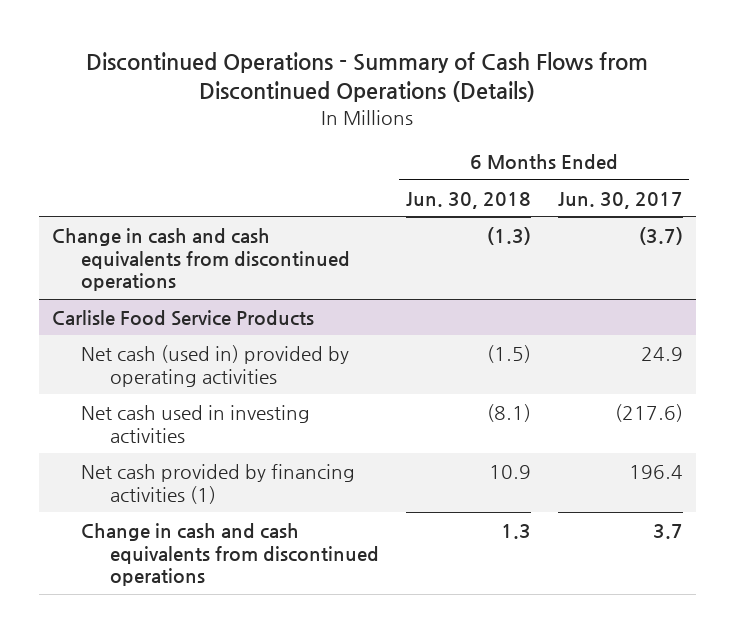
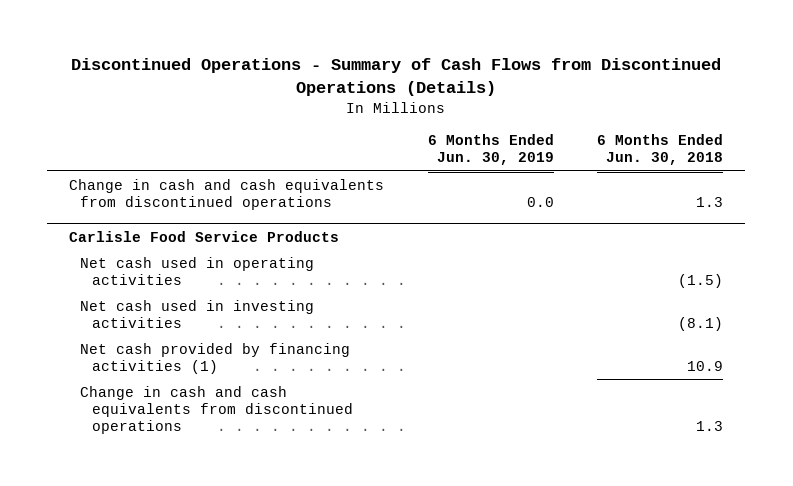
- | 6 Months Ended Jun. 30, 2018 | 6 Months Ended Jun. 30, 2017
+ | 6 Months Ended Jun. 30, 2019 | 6 Months Ended Jun. 30, 2018
- Change in cash and cash equivalents from discontinued operations | (1.3) | (3.7)
+ Change in cash and cash equivalents from discontinued operations | 0.0 | 1.3
@ Carlisle Food Service Products
- Net cash (used in) provided by operating activities | (1.5) | 24.9
+ Net cash used in operating activities | | (1.5)

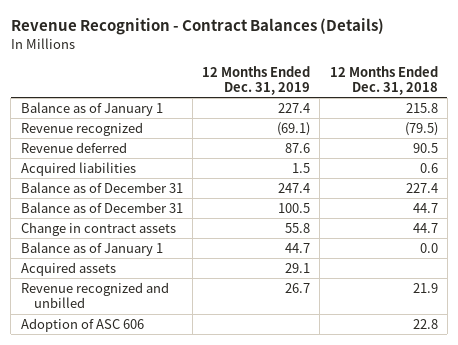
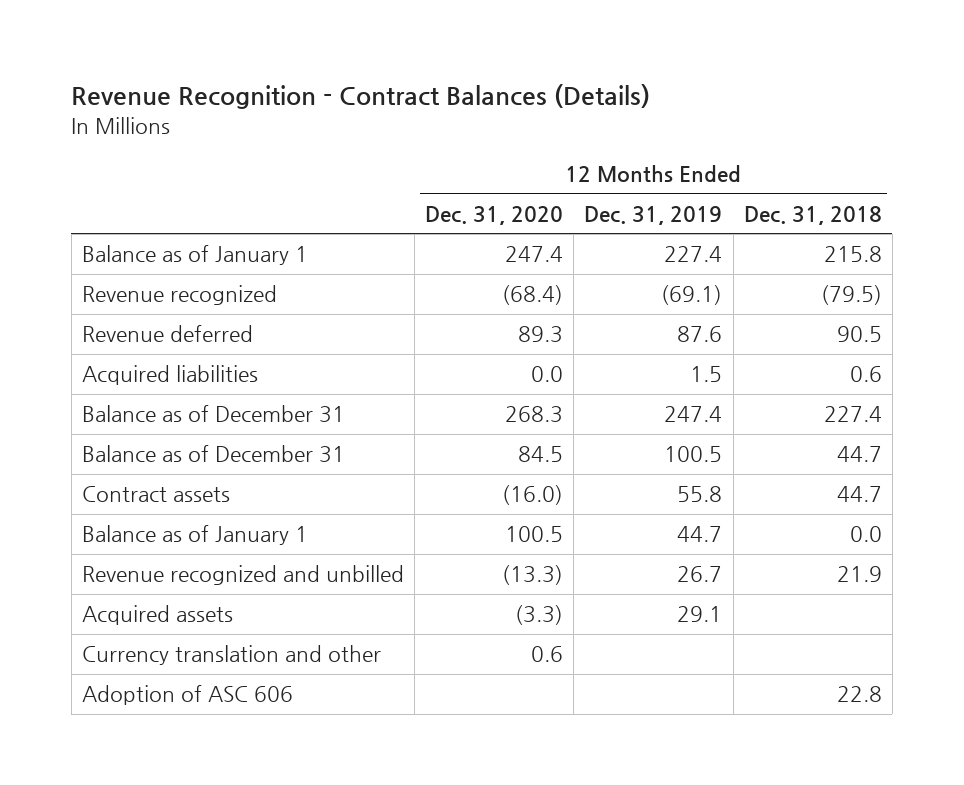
- | 12 Months Ended Dec. 31, 2019 | 12 Months Ended Dec. 31, 2018
+ | 12 Months Ended Dec. 31, 2020 | 12 Months Ended Dec. 31, 2019 | 12 Months Ended Dec. 31, 2018
- Change in contract assets | 55.8 | 44.7
+ Contract assets | (16.0) | 55.8 | 44.7
moved down: Acquired assets | (3.3) | 29.1 |
+ Currency translation and other | 0.6 | |

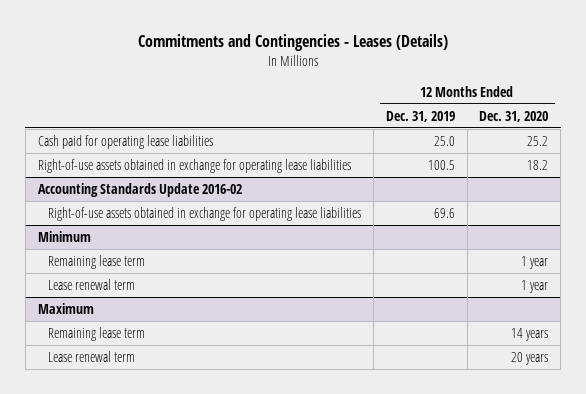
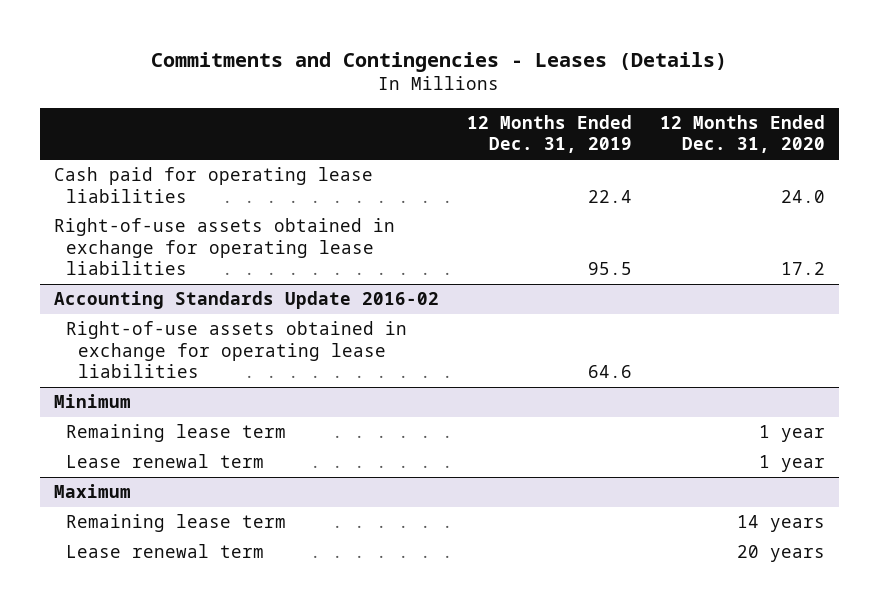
- Cash paid for operating lease liabilities | 25.0 | 25.2
- Right-of-use assets obtained in exchange for operating lease liabilities | 100.5 | 18.2
+ Cash paid for operating lease liabilities | 22.4 | 24.0
+ Right-of-use assets obtained in exchange for operating lease liabilities | 95.5 | 17.2
@ Accounting Standards Update 2016-02
- Right-of-use assets obtained in exchange for operating lease liabilities | 69.6 |
+ Right-of-use assets obtained in exchange for operating lease liabilities | 64.6 |

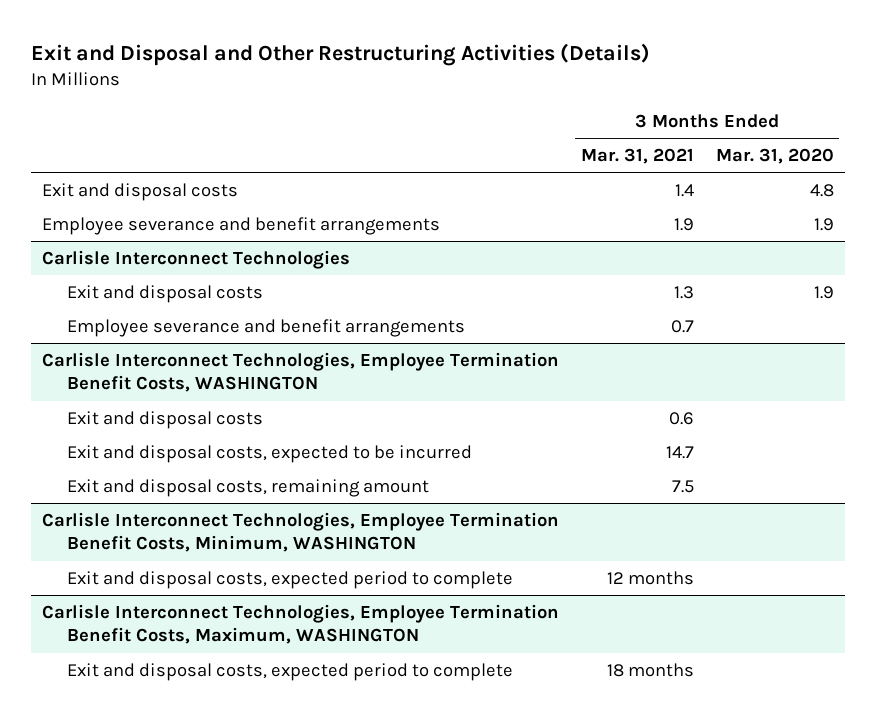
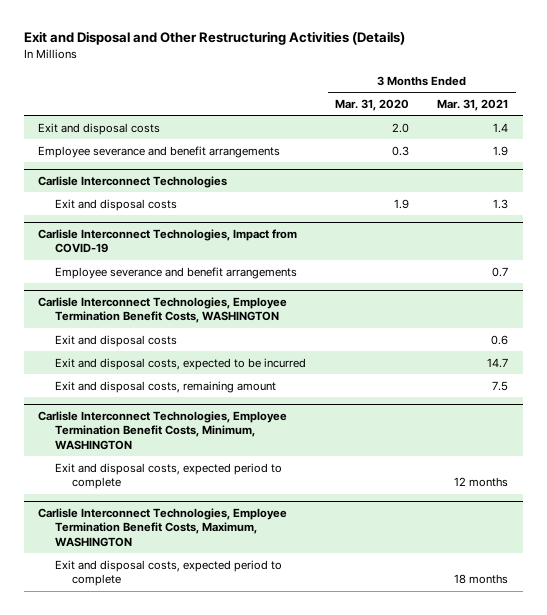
- | 3 Months Ended Mar. 31, 2021 | 3 Months Ended Mar. 31, 2020
+ | 3 Months Ended Mar. 31, 2020 | 3 Months Ended Mar. 31, 2021
- Exit and disposal costs | 1.4 | 4.8
- Employee severance and benefit arrangements | 1.9 | 1.9
+ Exit and disposal costs | 2.0 | 1.4
+ Employee severance and benefit arrangements | 0.3 | 1.9
+ Carlisle Interconnect Technologies, Impact from COVID-19

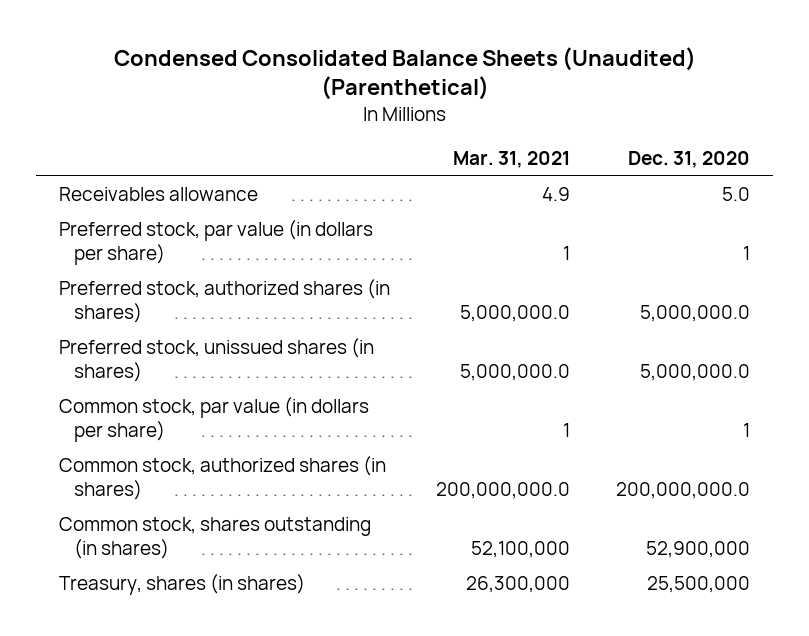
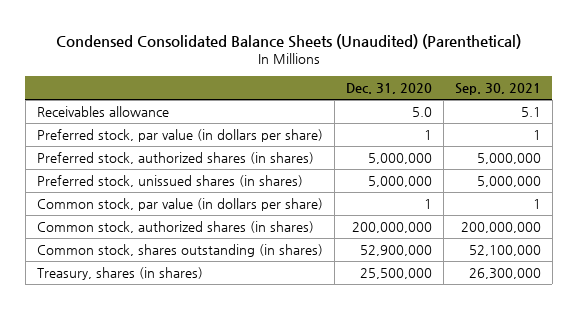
- | Mar. 31, 2021 | Dec. 31, 2020
+ | Dec. 31, 2020 | Sep. 30, 2021
- Preferred stock, authorized shares (in shares) | 5,000,000.0 | 5,000,000.0
- Preferred stock, unissued shares (in shares) | 5,000,000.0 | 5,000,000.0
+ Preferred stock, authorized shares (in shares) | 5,000,000 | 5,000,000
+ Preferred stock, unissued shares (in shares) | 5,000,000 | 5,000,000
- Common stock, authorized shares (in shares) | 200,000,000.0 | 200,000,000.0
+ Common stock, authorized shares (in shares) | 200,000,000 | 200,000,000

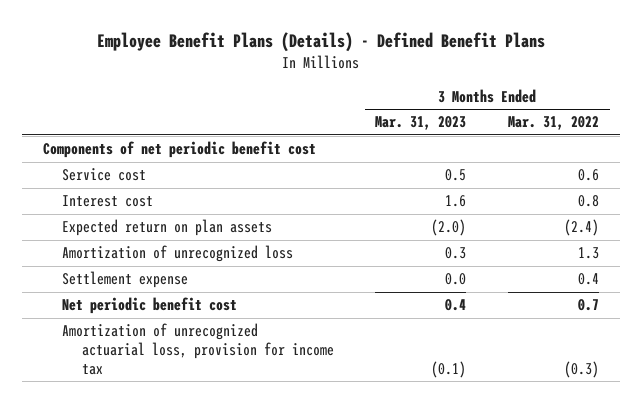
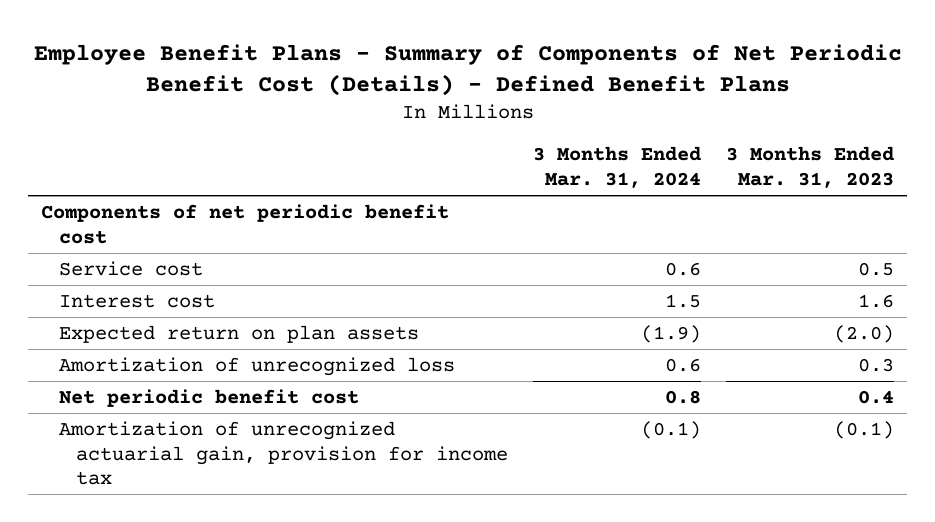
- Employee Benefit Plans (Details) - Defined Benefit Plans
+ Employee Benefit Plans - Summary of Components of Net Periodic Benefit Cost (Details) - Defined Benefit Plans
- | 3 Months Ended Mar. 31, 2023 | 3 Months Ended Mar. 31, 2022
+ | 3 Months Ended Mar. 31, 2024 | 3 Months Ended Mar. 31, 2023
- Settlement expense | 0.0 | 0.4
- Amortization of unrecognized actuarial loss, provision for income tax | (0.1) | (0.3)
+ Amortization of unrecognized actuarial gain, provision for income tax | (0.1) | (0.1)

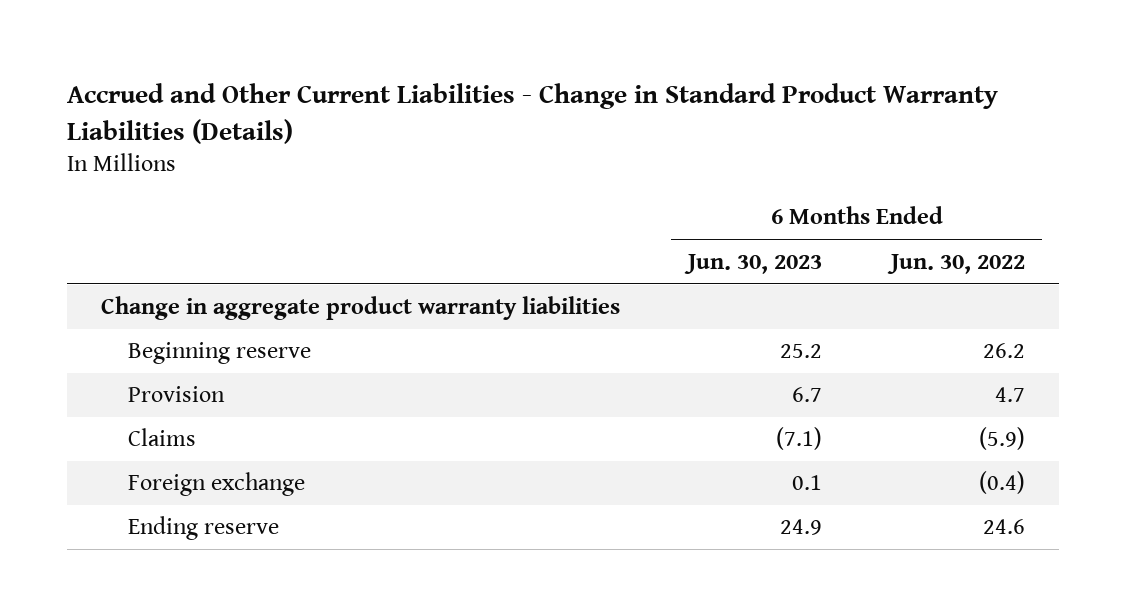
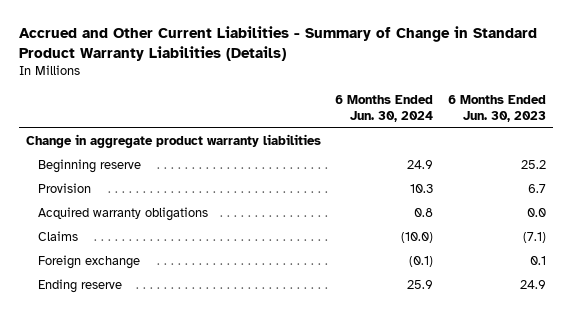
- Accrued and Other Current Liabilities - Change in Standard Product Warranty Liabilities (Details)
+ Accrued and Other Current Liabilities - Summary of Change in Standard Product Warranty Liabilities (Details)
- | 6 Months Ended Jun. 30, 2023 | 6 Months Ended Jun. 30, 2022
+ | 6 Months Ended Jun. 30, 2024 | 6 Months Ended Jun. 30, 2023
+ Acquired warranty obligations | 0.8 | 0.0

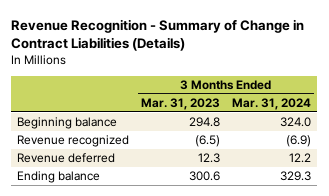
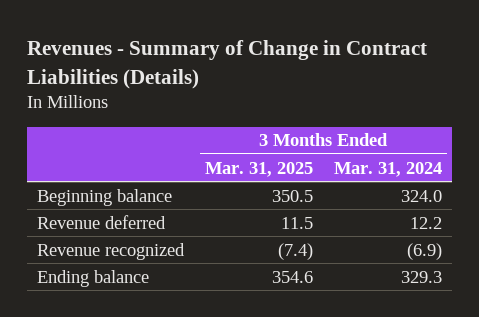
- Revenue Recognition - Summary of Change in Contract Liabilities (Details)
+ Revenues - Summary of Change in Contract Liabilities (Details)
- | 3 Months Ended Mar. 31, 2023 | 3 Months Ended Mar. 31, 2024
+ | 3 Months Ended Mar. 31, 2025 | 3 Months Ended Mar. 31, 2024
moved down: Revenue recognized | (7.4) | (6.9)

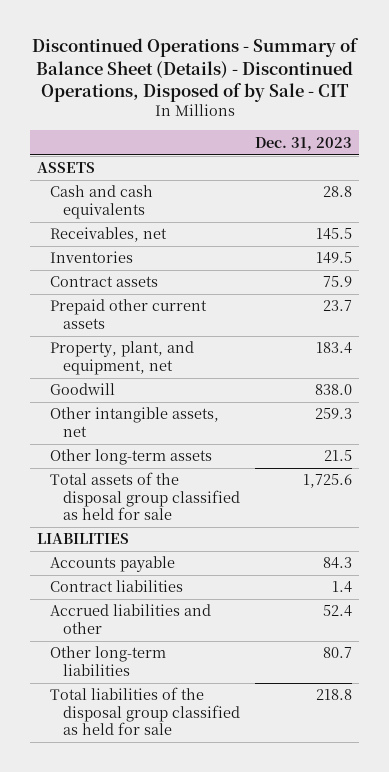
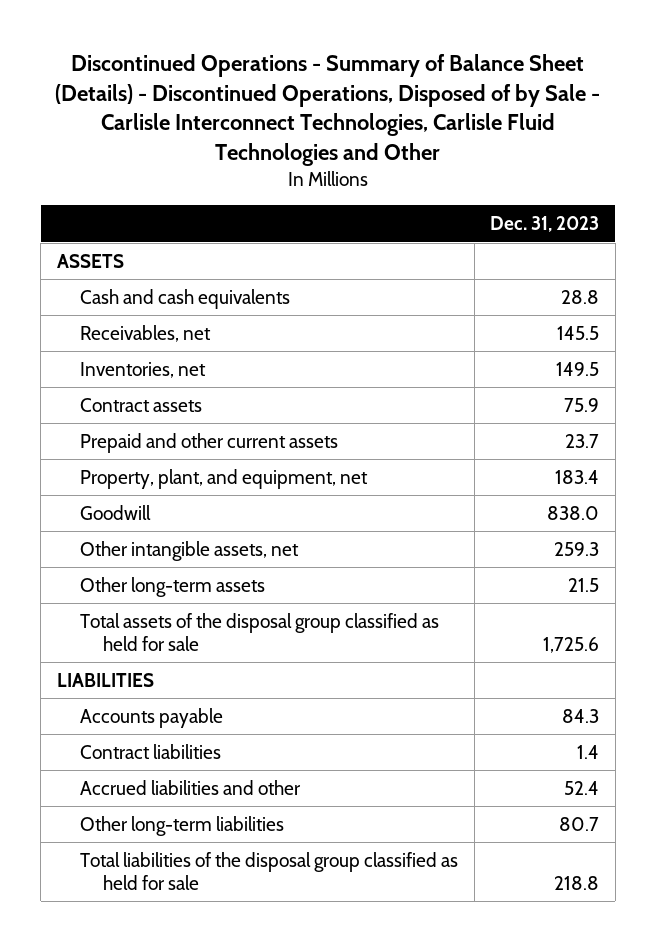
- Discontinued Operations - Summary of Balance Sheet (Details) - Discontinued Operations, Disposed of by Sale - CIT
+ Discontinued Operations - Summary of Balance Sheet (Details) - Discontinued Operations, Disposed of by Sale - Carlisle Interconnect Technologies, Carlisle Fluid Technologies and Other
- Inventories | 149.5
+ Inventories, net | 149.5
- Prepaid other current assets | 23.7
+ Prepaid and other current assets | 23.7

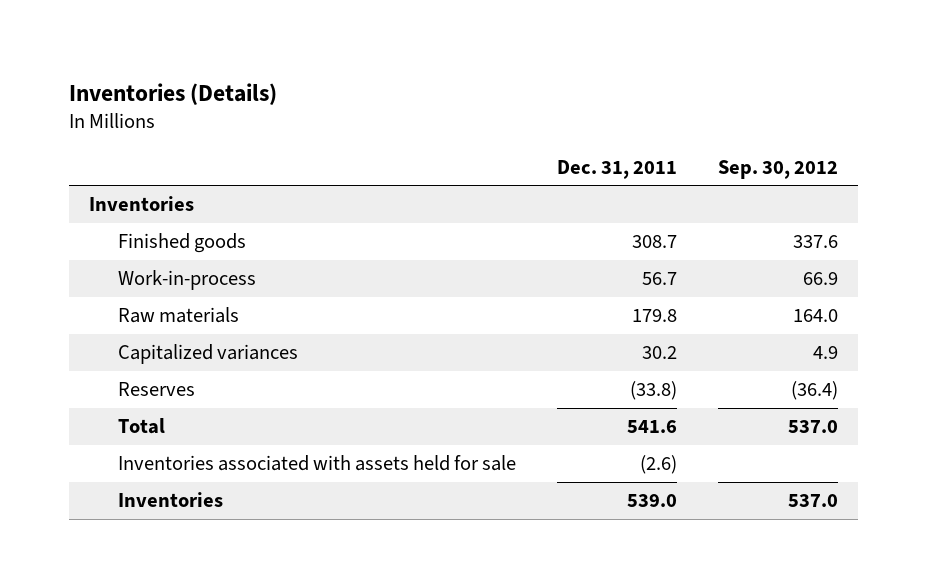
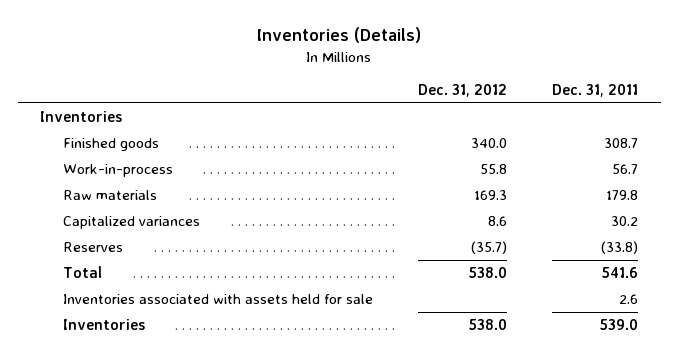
- | Dec. 31, 2011 | Sep. 30, 2012
+ | Dec. 31, 2012 | Dec. 31, 2011
- Inventories associated with assets held for sale | (2.6) |
+ Inventories associated with assets held for sale | | 2.6

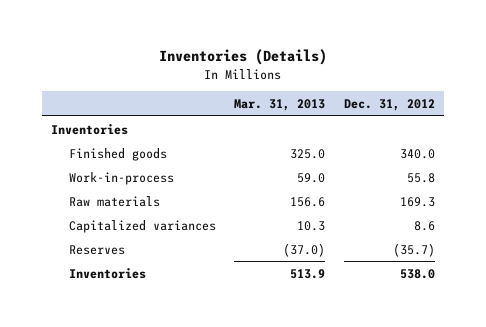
- | Dec. 31, 2012 | Dec. 31, 2011
+ | Mar. 31, 2013 | Dec. 31, 2012
- Total | 538.0 | 541.6
- Inventories associated with assets held for sale | | 2.6

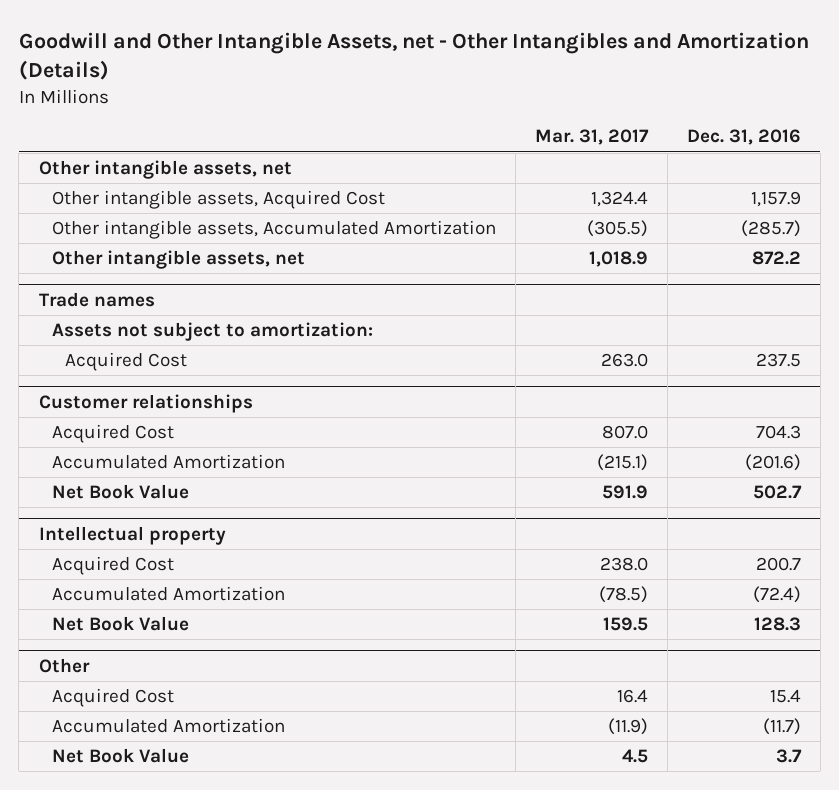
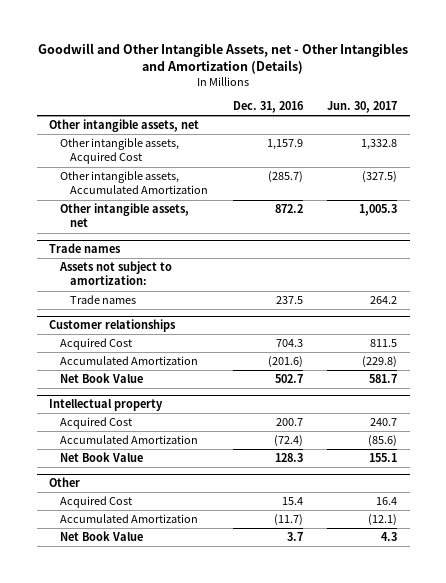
- | Mar. 31, 2017 | Dec. 31, 2016
+ | Dec. 31, 2016 | Jun. 30, 2017
@ Trade names
- Acquired Cost | 263.0 | 237.5
+ Trade names | 237.5 | 264.2

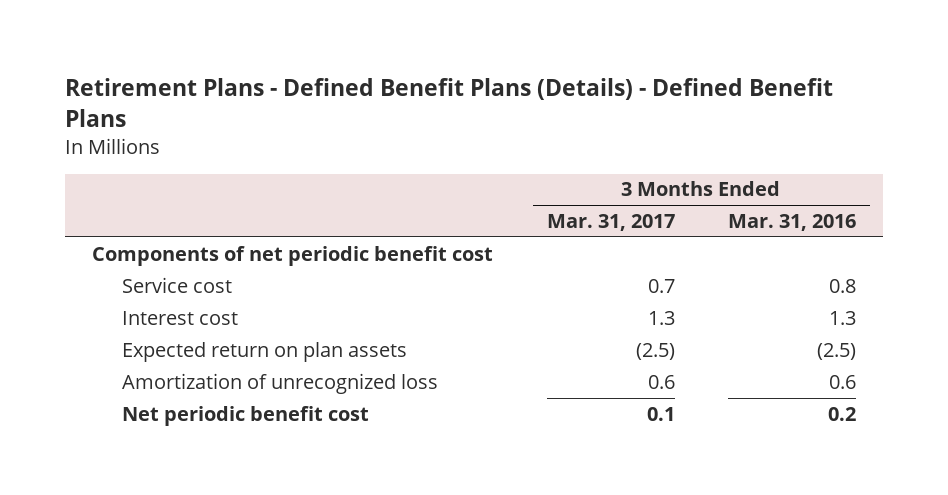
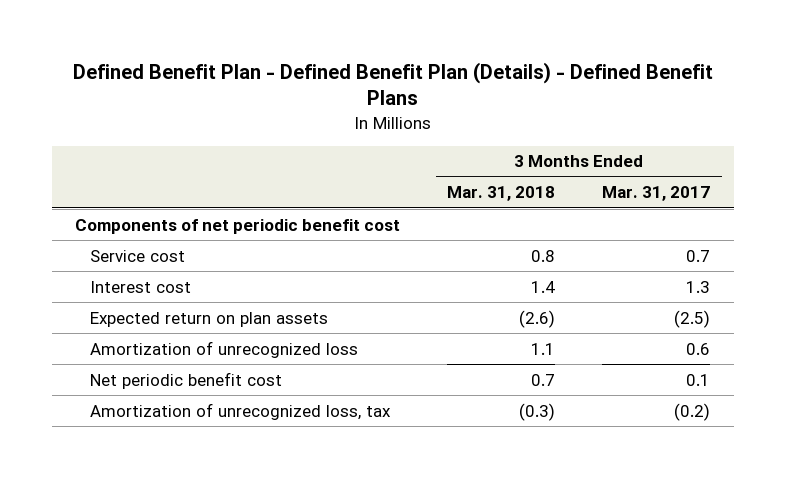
- Retirement Plans - Defined Benefit Plans (Details) - Defined Benefit Plans
+ Defined Benefit Plan - Defined Benefit Plan (Details) - Defined Benefit Plans
- | 3 Months Ended Mar. 31, 2017 | 3 Months Ended Mar. 31, 2016
+ | 3 Months Ended Mar. 31, 2018 | 3 Months Ended Mar. 31, 2017
+ Amortization of unrecognized loss, tax | (0.3) | (0.2)

